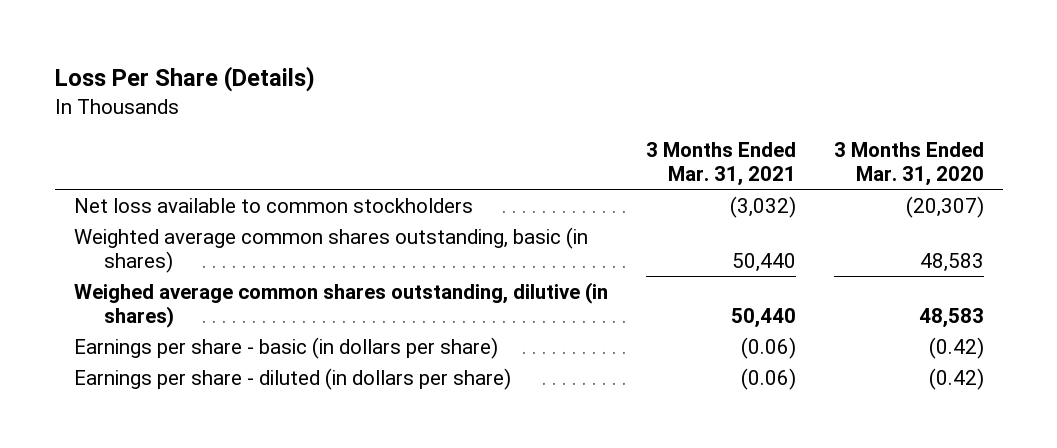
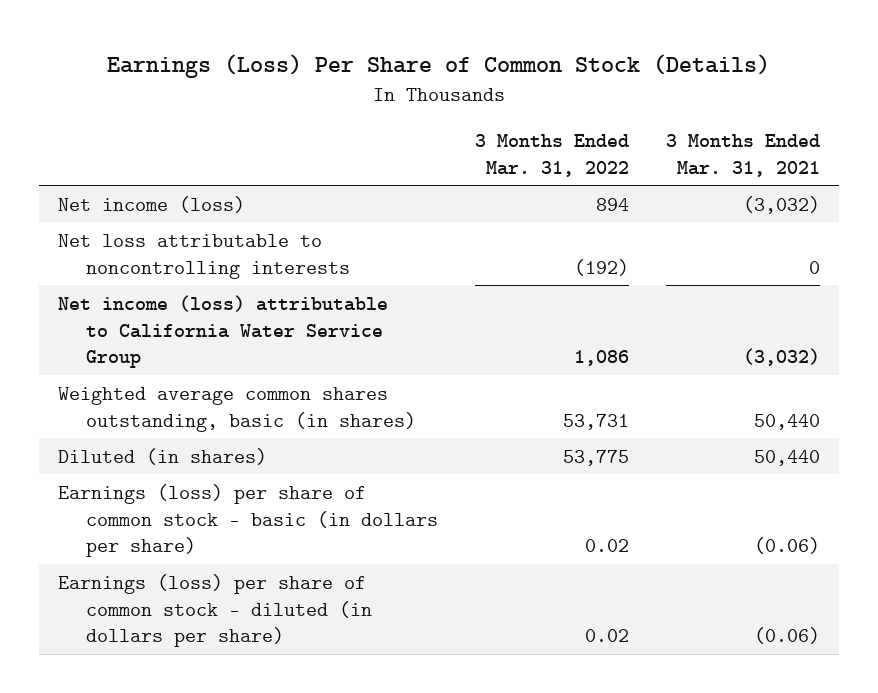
- Loss Per Share (Details)
+ Earnings (Loss) Per Share of Common Stock (Details)
- | 3 Months Ended Mar. 31, 2021 | 3 Months Ended Mar. 31, 2020
+ | 3 Months Ended Mar. 31, 2022 | 3 Months Ended Mar. 31, 2021
- Net loss available to common stockholders | (3,032) | (20,307)
+ Net income (loss) | 894 | (3,032)
+ Net loss attributable to noncontrolling interests | (192) | 0
+ Net income (loss) attributable to California Water Service Group | 1,086 | (3,032)
- Weighed average common shares outstanding, dilutive (in shares) | 50,440 | 48,583
- Earnings per share - basic (in dollars per share) | (0.06) | (0.42)
- Earnings per share - diluted (in dollars per share) | (0.06) | (0.42)
+ Diluted (in shares) | 53,775 | 50,440
+ Earnings (loss) per share of common stock - basic (in dollars per share) | 0.02 | (0.06)
+ Earnings (loss) per share of common stock - diluted (in dollars per share) | 0.02 | (0.06)

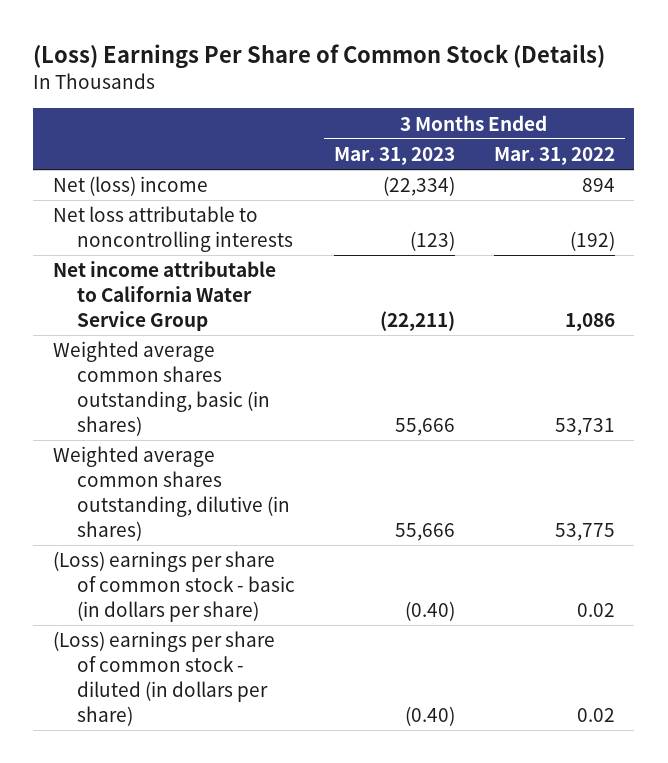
- Earnings (Loss) Per Share of Common Stock (Details)
+ (Loss) Earnings Per Share of Common Stock (Details)
- | 3 Months Ended Mar. 31, 2022 | 3 Months Ended Mar. 31, 2021
+ | 3 Months Ended Mar. 31, 2023 | 3 Months Ended Mar. 31, 2022
- Net income (loss) | 894 | (3,032)
+ Net (loss) income | (22,334) | 894
- Net income (loss) attributable to California Water Service Group | 1,086 | (3,032)
+ Net income attributable to California Water Service Group | (22,211) | 1,086
- Diluted (in shares) | 53,775 | 50,440
- Earnings (loss) per share of common stock - basic (in dollars per share) | 0.02 | (0.06)
- Earnings (loss) per share of common stock - diluted (in dollars per share) | 0.02 | (0.06)
+ Weighted average common shares outstanding, dilutive (in shares) | 55,666 | 53,775
+ (Loss) earnings per share of common stock - basic (in dollars per share) | (0.40) | 0.02
+ (Loss) earnings per share of common stock - diluted (in dollars per share) | (0.40) | 0.02

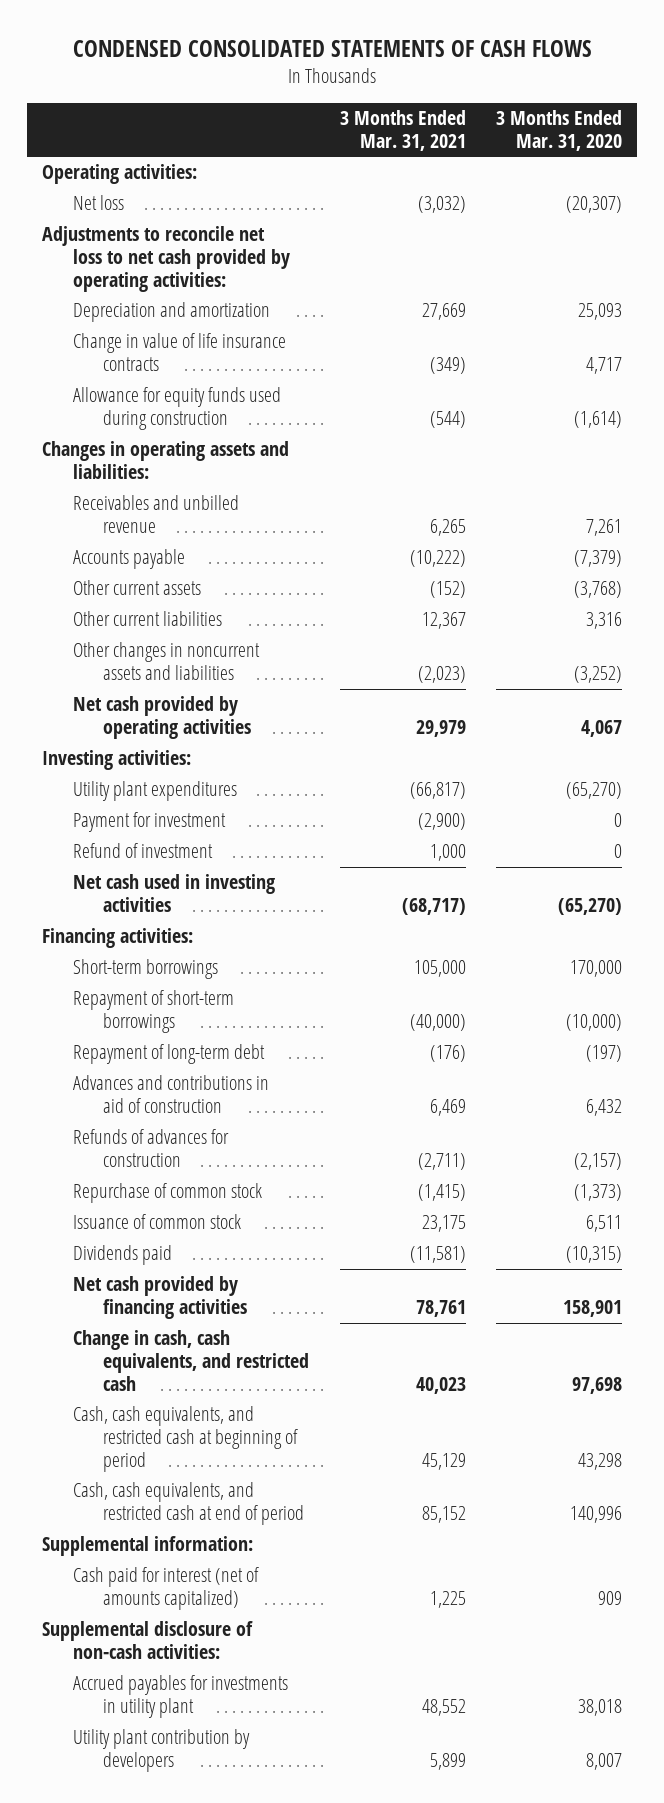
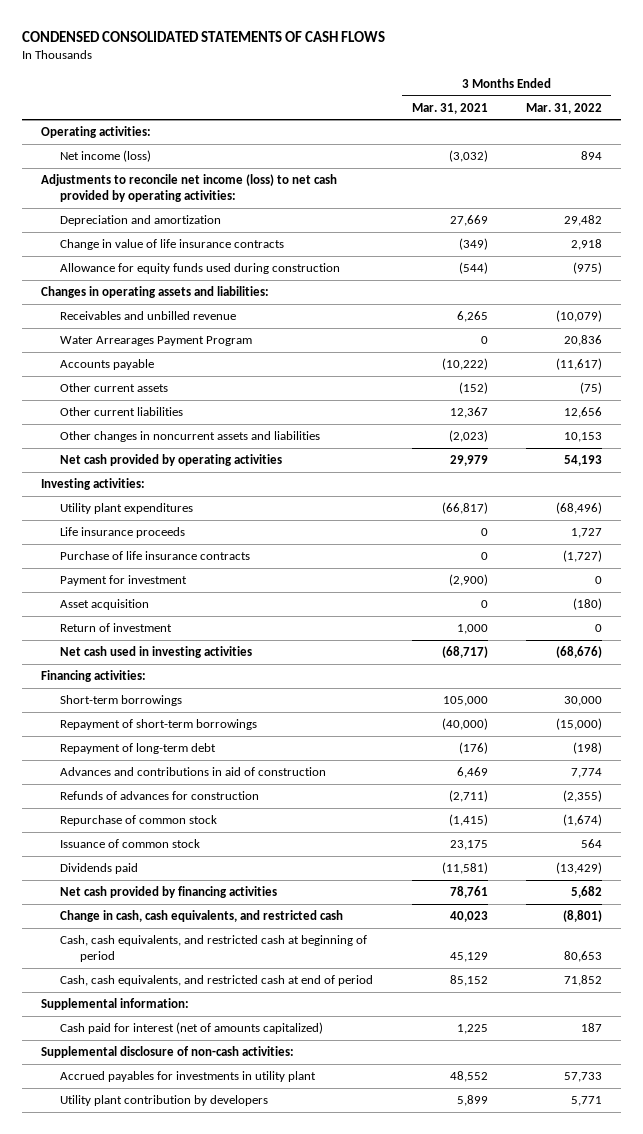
- | 3 Months Ended Mar. 31, 2021 | 3 Months Ended Mar. 31, 2020
+ | 3 Months Ended Mar. 31, 2021 | 3 Months Ended Mar. 31, 2022
- Net loss | (3,032) | (20,307)
- Adjustments to reconcile net loss to net cash provided by operating activities:
+ Net income (loss) | (3,032) | 894
+ Adjustments to reconcile net income (loss) to net cash provided by operating activities:
+ Water Arrearages Payment Program | 0 | 20,836
+ Life insurance proceeds | 0 | 1,727
+ Purchase of life insurance contracts | 0 | (1,727)
- Refund of investment | 1,000 | 0
+ Asset acquisition | 0 | (180)
+ Return of investment | 1,000 | 0

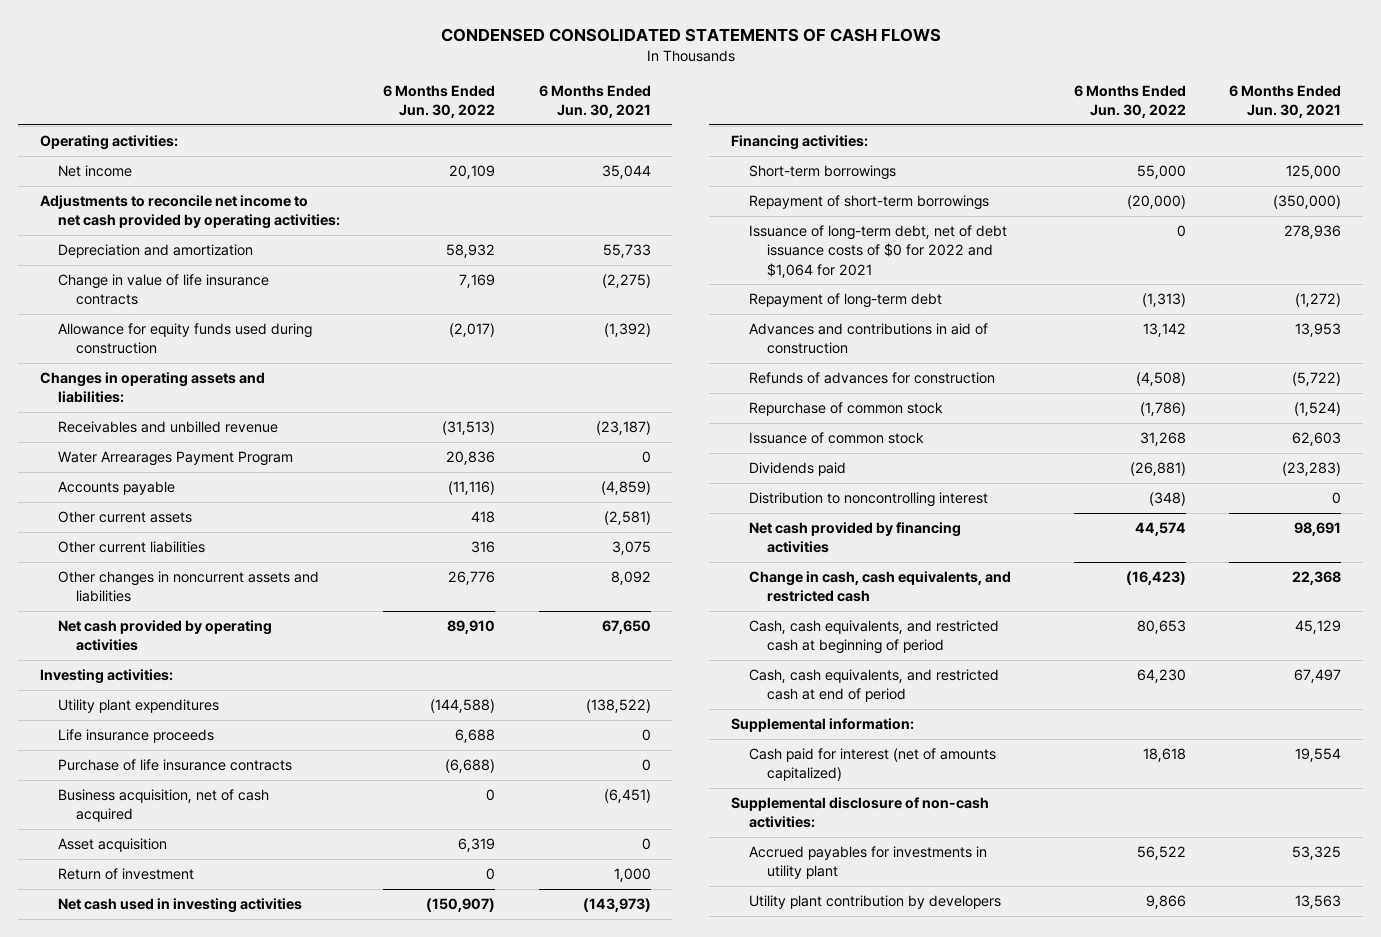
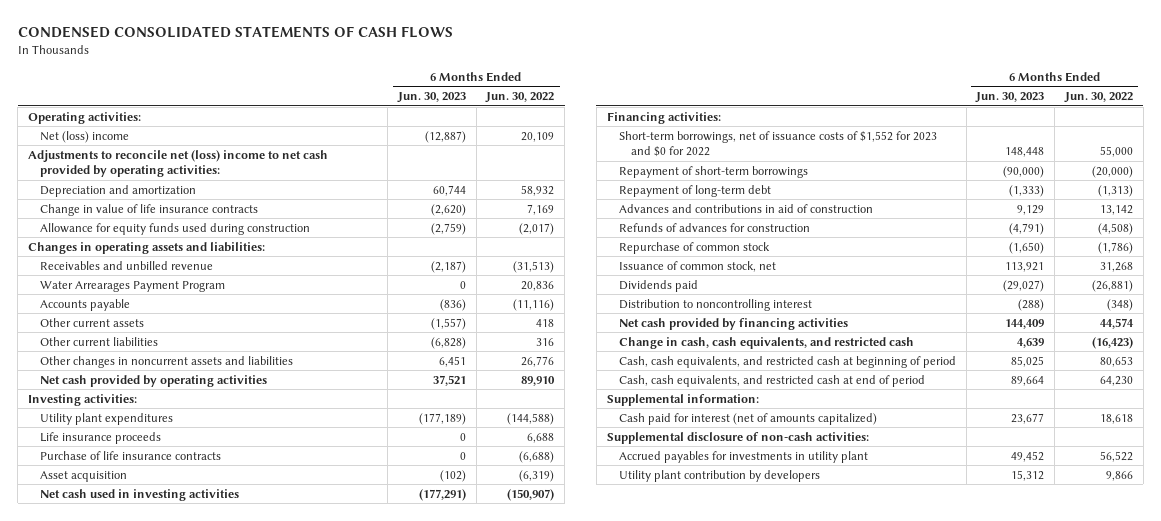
- | 6 Months Ended Jun. 30, 2022 | 6 Months Ended Jun. 30, 2021
+ | 6 Months Ended Jun. 30, 2023 | 6 Months Ended Jun. 30, 2022
- Net income | 20,109 | 35,044
- Adjustments to reconcile net income to net cash provided by operating activities:
+ Net (loss) income | (12,887) | 20,109
+ Adjustments to reconcile net (loss) income to net cash provided by operating activities:
- Business acquisition, net of cash acquired | 0 | (6,451)
- Asset acquisition | 6,319 | 0
- Return of investment | 0 | 1,000
+ Asset acquisition | (102) | (6,319)
- Short-term borrowings | 55,000 | 125,000
+ Short-term borrowings, net of issuance costs of $1,552 for 2023 and $0 for 2022 | 148,448 | 55,000
- Issuance of long-term debt, net of debt issuance costs of $0 for 2022 and $1,064 for 2021 | 0 | 278,936
- Issuance of common stock | 31,268 | 62,603
+ Issuance of common stock, net | 113,921 | 31,268

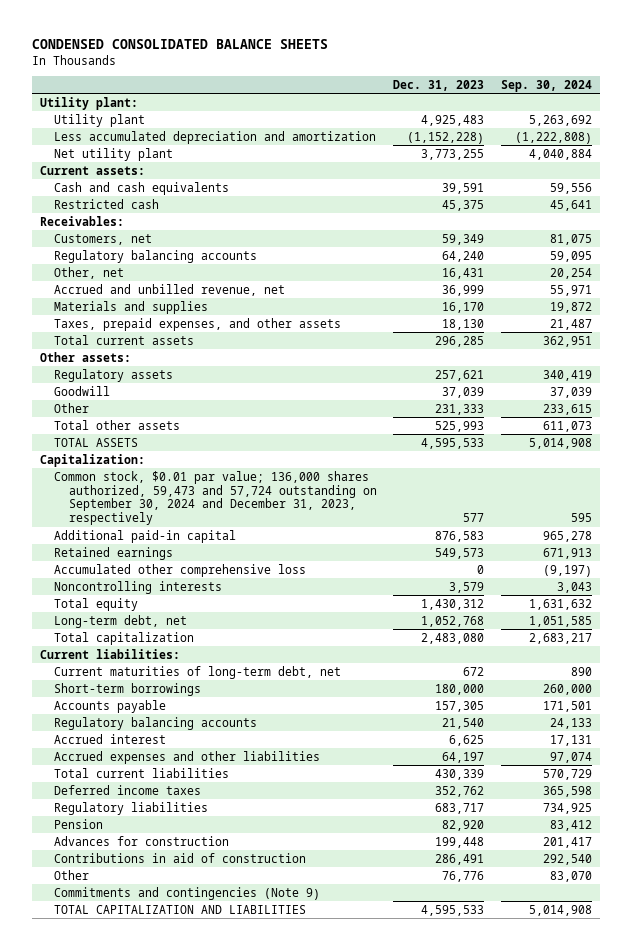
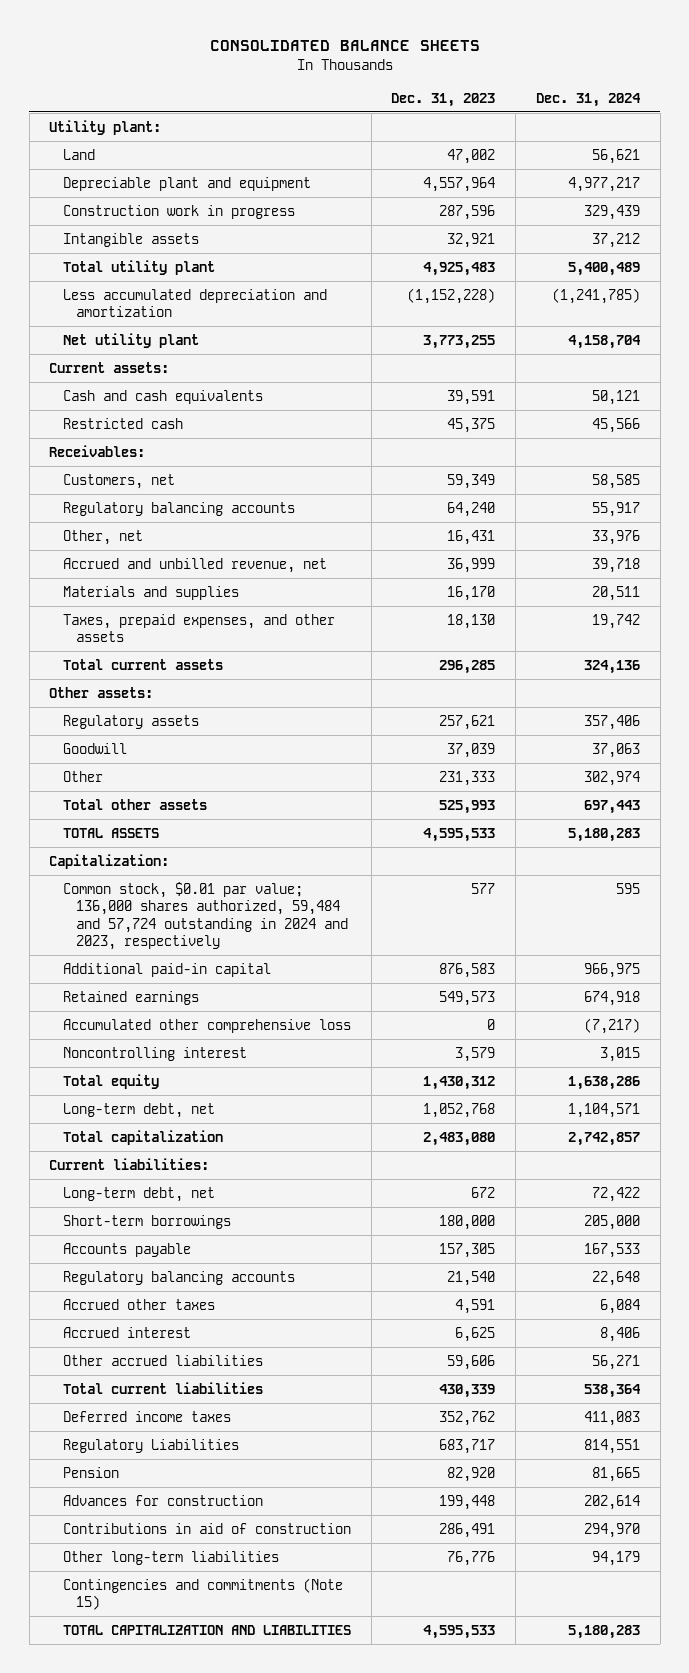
- CONDENSED CONSOLIDATED BALANCE SHEETS
+ CONSOLIDATED BALANCE SHEETS
- | Dec. 31, 2023 | Sep. 30, 2024
+ | Dec. 31, 2023 | Dec. 31, 2024
- Utility plant | 4,925,483 | 5,263,692
+ Land | 47,002 | 56,621
+ Depreciable plant and equipment | 4,557,964 | 4,977,217
+ Construction work in progress | 287,596 | 329,439
+ Intangible assets | 32,921 | 37,212
+ Total utility plant | 4,925,483 | 5,400,489
- Common stock, $0.01 par value; 136,000 shares authorized, 59,473 and 57,724 outstanding on September 30, 2024 and December 31, 2023, respectively | 577 | 595
+ Common stock, $0.01 par value; 136,000 shares authorized, 59,484 and 57,724 outstanding in 2024 and 2023, respectively | 577 | 595
- Noncontrolling interests | 3,579 | 3,043
+ Noncontrolling interest | 3,579 | 3,015
- Current maturities of long-term debt, net | 672 | 890
+ Long-term debt, net | 672 | 72,422
+ Accrued other taxes | 4,591 | 6,084
- Accrued expenses and other liabilities | 64,197 | 97,074
+ Other accrued liabilities | 59,606 | 56,271
- Regulatory liabilities | 683,717 | 734,925
+ Regulatory Liabilities | 683,717 | 814,551
- Other | 76,776 | 83,070
- Commitments and contingencies (Note 9)
+ Other long-term liabilities | 76,776 | 94,179
+ Contingencies and commitments (Note 15)

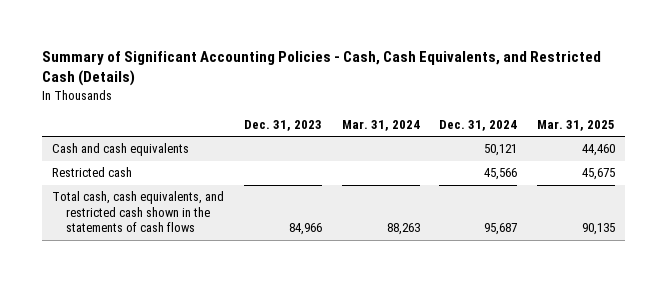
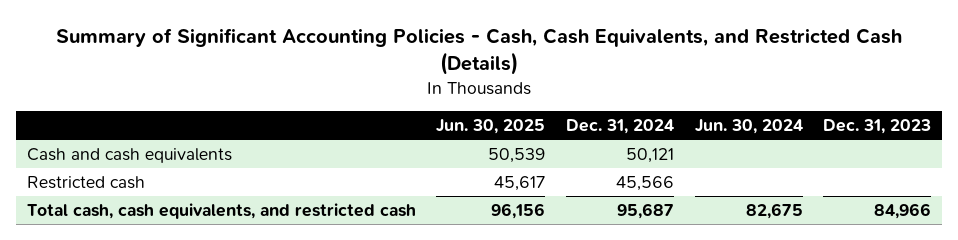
- | Dec. 31, 2023 | Mar. 31, 2024 | Dec. 31, 2024 | Mar. 31, 2025
+ | Jun. 30, 2025 | Dec. 31, 2024 | Jun. 30, 2024 | Dec. 31, 2023
- Total cash, cash equivalents, and restricted cash shown in the statements of cash flows | 84,966 | 88,263 | 95,687 | 90,135
+ Total cash, cash equivalents, and restricted cash | 96,156 | 95,687 | 82,675 | 84,966

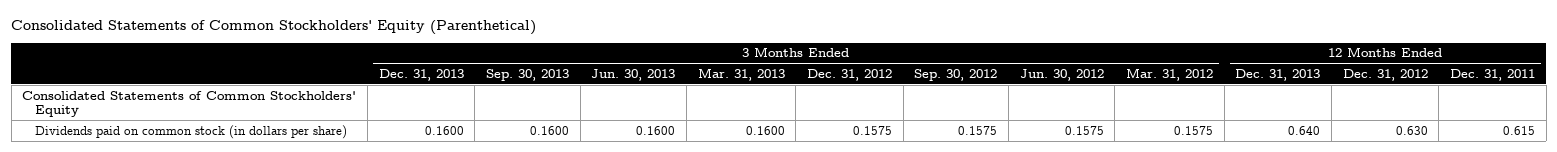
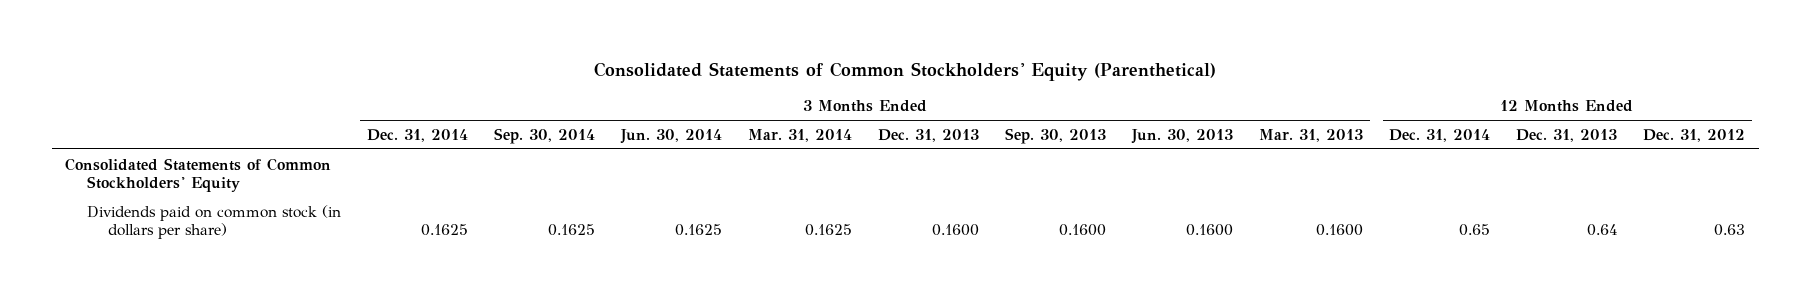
- | 3 Months Ended Dec. 31, 2013 | 3 Months Ended Sep. 30, 2013 | 3 Months Ended Jun. 30, 2013 | 3 Months Ended Mar. 31, 2013 | 3 Months Ended Dec. 31, 2012 | 3 Months Ended Sep. 30, 2012 | 3 Months Ended Jun. 30, 2012 | 3 Months Ended Mar. 31, 2012 | 12 Months Ended Dec. 31, 2013 | 12 Months Ended Dec. 31, 2012 | 12 Months Ended Dec. 31, 2011
+ | 3 Months Ended Dec. 31, 2014 | 3 Months Ended Sep. 30, 2014 | 3 Months Ended Jun. 30, 2014 | 3 Months Ended Mar. 31, 2014 | 3 Months Ended Dec. 31, 2013 | 3 Months Ended Sep. 30, 2013 | 3 Months Ended Jun. 30, 2013 | 3 Months Ended Mar. 31, 2013 | 12 Months Ended Dec. 31, 2014 | 12 Months Ended Dec. 31, 2013 | 12 Months Ended Dec. 31, 2012
- Dividends paid on common stock (in dollars per share) | 0.1600 | 0.1600 | 0.1600 | 0.1600 | 0.1575 | 0.1575 | 0.1575 | 0.1575 | 0.640 | 0.630 | 0.615
+ Dividends paid on common stock (in dollars per share) | 0.1625 | 0.1625 | 0.1625 | 0.1625 | 0.1600 | 0.1600 | 0.1600 | 0.1600 | 0.65 | 0.64 | 0.63

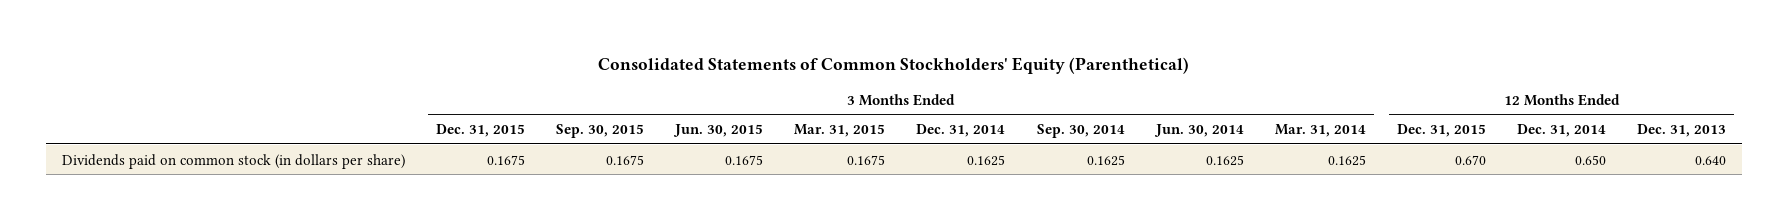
- | 3 Months Ended Dec. 31, 2014 | 3 Months Ended Sep. 30, 2014 | 3 Months Ended Jun. 30, 2014 | 3 Months Ended Mar. 31, 2014 | 3 Months Ended Dec. 31, 2013 | 3 Months Ended Sep. 30, 2013 | 3 Months Ended Jun. 30, 2013 | 3 Months Ended Mar. 31, 2013 | 12 Months Ended Dec. 31, 2014 | 12 Months Ended Dec. 31, 2013 | 12 Months Ended Dec. 31, 2012
+ | 3 Months Ended Dec. 31, 2015 | 3 Months Ended Sep. 30, 2015 | 3 Months Ended Jun. 30, 2015 | 3 Months Ended Mar. 31, 2015 | 3 Months Ended Dec. 31, 2014 | 3 Months Ended Sep. 30, 2014 | 3 Months Ended Jun. 30, 2014 | 3 Months Ended Mar. 31, 2014 | 12 Months Ended Dec. 31, 2015 | 12 Months Ended Dec. 31, 2014 | 12 Months Ended Dec. 31, 2013
- Consolidated Statements of Common Stockholders' Equity
- Dividends paid on common stock (in dollars per share) | 0.1625 | 0.1625 | 0.1625 | 0.1625 | 0.1600 | 0.1600 | 0.1600 | 0.1600 | 0.65 | 0.64 | 0.63
+ Dividends paid on common stock (in dollars per share) | 0.1675 | 0.1675 | 0.1675 | 0.1675 | 0.1625 | 0.1625 | 0.1625 | 0.1625 | 0.670 | 0.650 | 0.640

